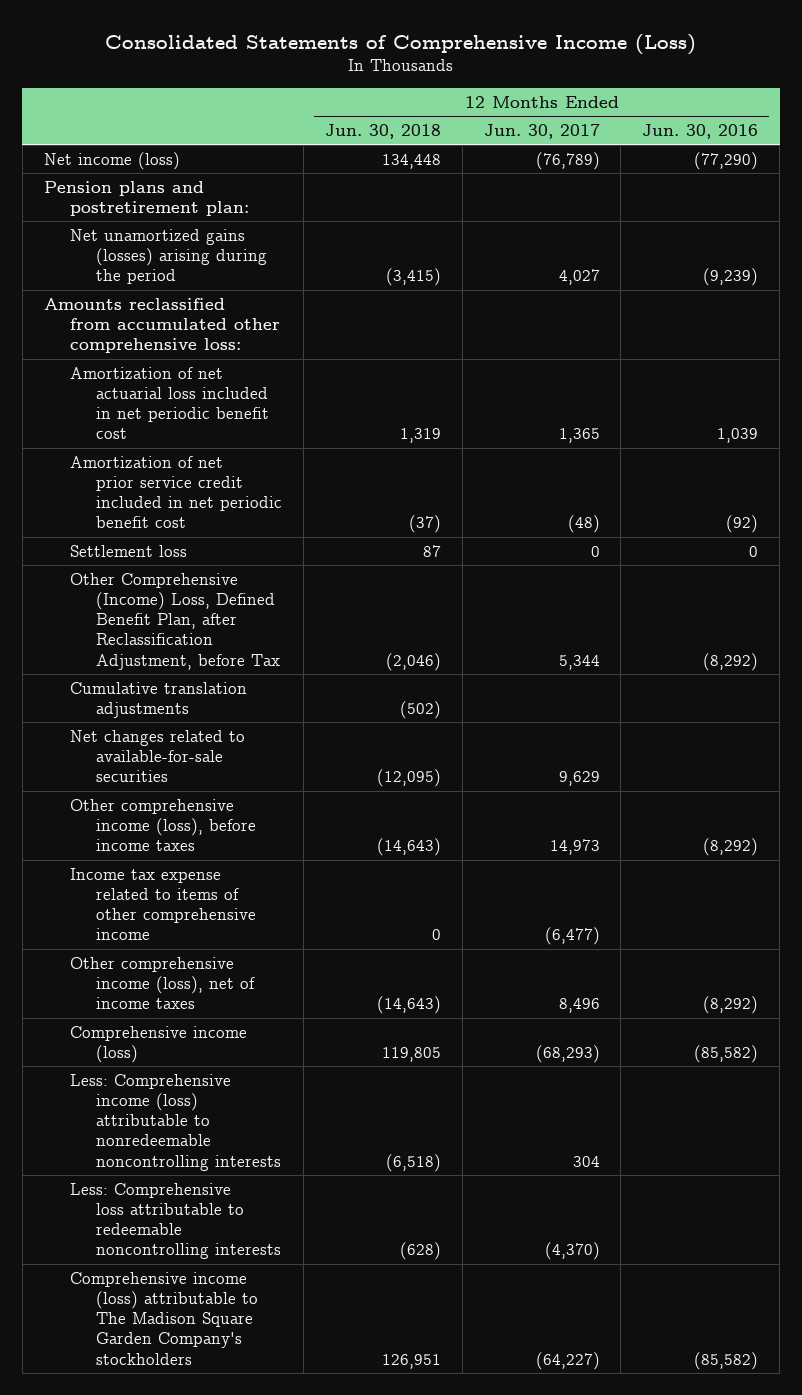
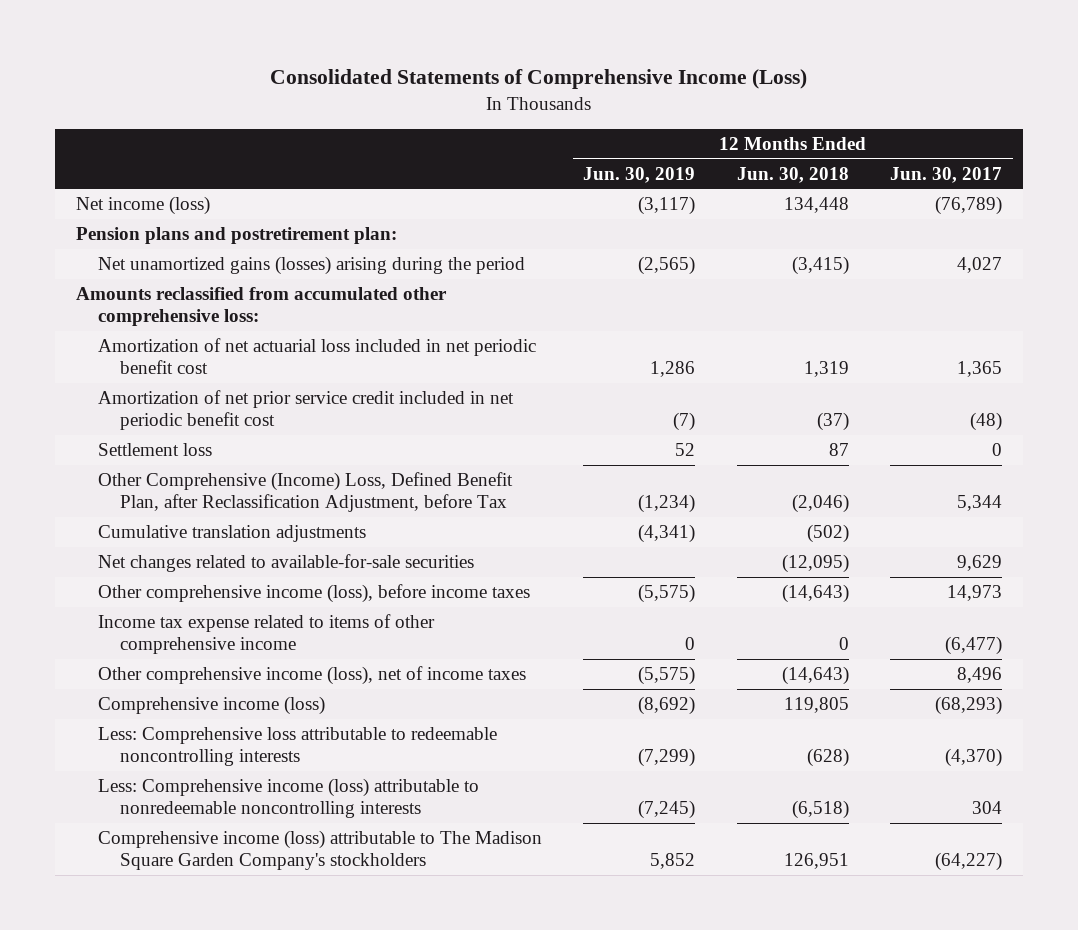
- | 12 Months Ended Jun. 30, 2018 | 12 Months Ended Jun. 30, 2017 | 12 Months Ended Jun. 30, 2016
+ | 12 Months Ended Jun. 30, 2019 | 12 Months Ended Jun. 30, 2018 | 12 Months Ended Jun. 30, 2017
moved down: Less: Comprehensive income (loss) attributable to nonredeemable noncontrolling interests | (7,245) | (6,518) | 304

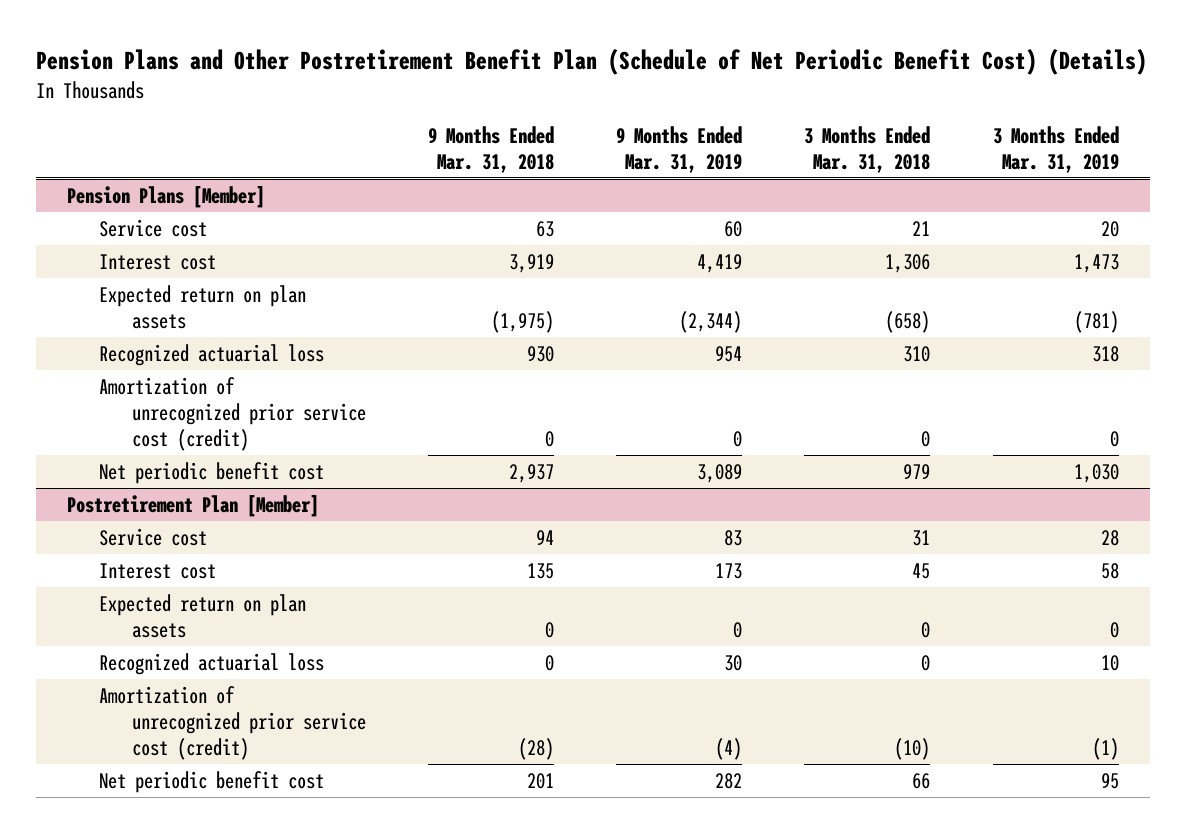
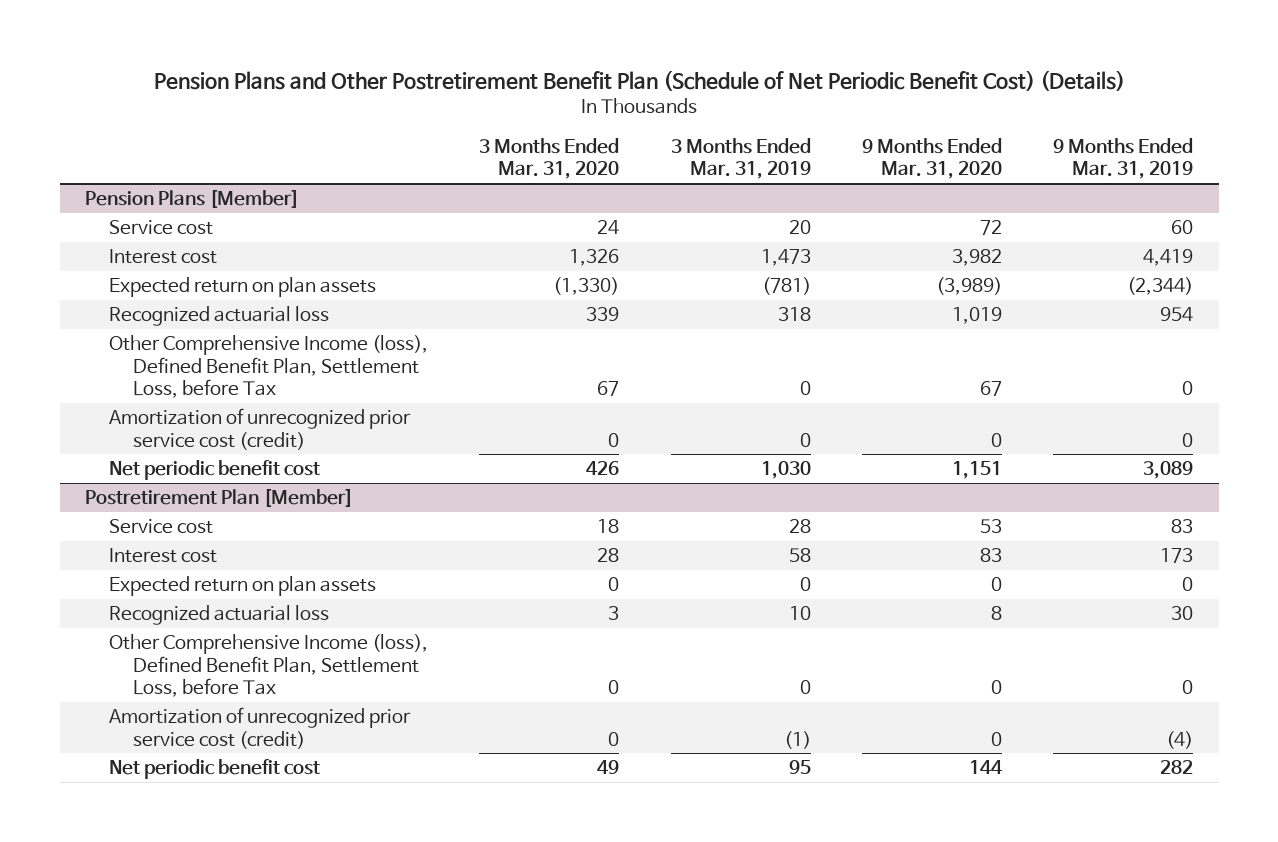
- | 9 Months Ended Mar. 31, 2018 | 9 Months Ended Mar. 31, 2019 | 3 Months Ended Mar. 31, 2018 | 3 Months Ended Mar. 31, 2019
+ | 3 Months Ended Mar. 31, 2020 | 3 Months Ended Mar. 31, 2019 | 9 Months Ended Mar. 31, 2020 | 9 Months Ended Mar. 31, 2019
@ Pension Plans [Member]
+ Other Comprehensive Income (loss), Defined Benefit Plan, Settlement Loss, before Tax | 67 | 0 | 67 | 0
@ Postretirement Plan [Member]
+ Other Comprehensive Income (loss), Defined Benefit Plan, Settlement Loss, before Tax | 0 | 0 | 0 | 0

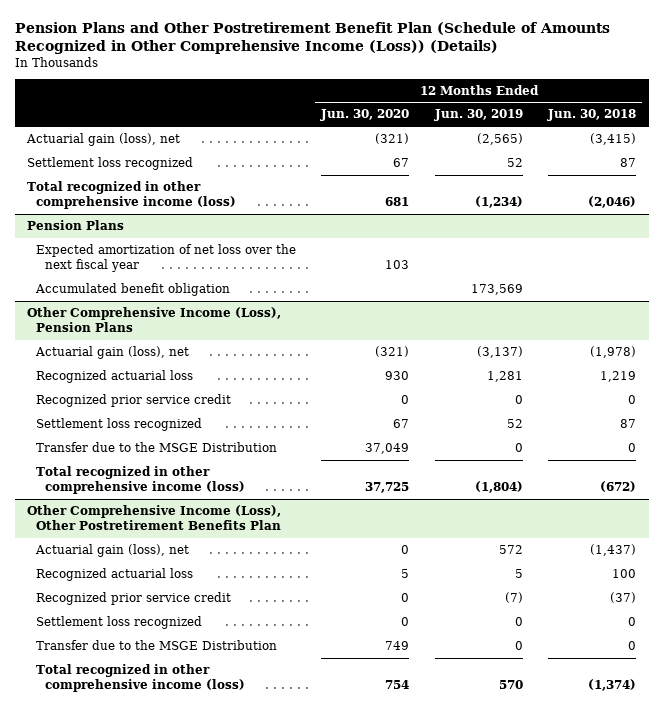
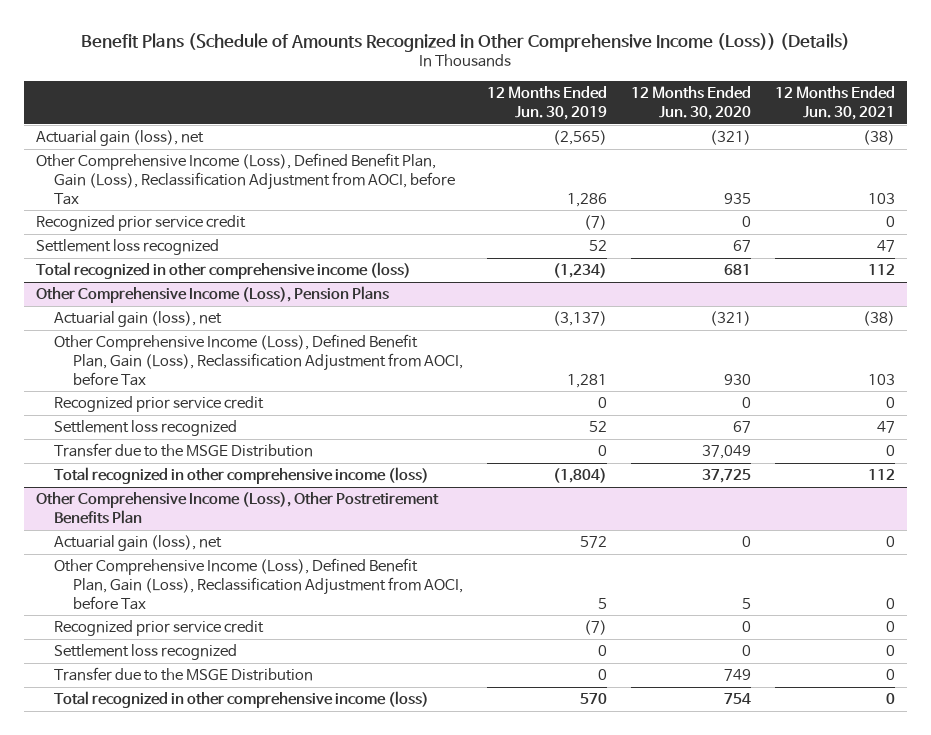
- Pension Plans and Other Postretirement Benefit Plan (Schedule of Amounts Recognized in Other Comprehensive Income (Loss)) (Details)
+ Benefit Plans (Schedule of Amounts Recognized in Other Comprehensive Income (Loss)) (Details)
- | 12 Months Ended Jun. 30, 2020 | 12 Months Ended Jun. 30, 2019 | 12 Months Ended Jun. 30, 2018
+ | 12 Months Ended Jun. 30, 2019 | 12 Months Ended Jun. 30, 2020 | 12 Months Ended Jun. 30, 2021
+ Other Comprehensive Income (Loss), Defined Benefit Plan, Gain (Loss), Reclassification Adjustment from AOCI, before Tax | 1,286 | 935 | 103
+ Recognized prior service credit | (7) | 0 | 0
- Pension Plans
- Expected amortization of net loss over the next fiscal year | 103 | |
- Accumulated benefit obligation | | 173,569 |
@ Other Comprehensive Income (Loss), Pension Plans
- Recognized actuarial loss | 930 | 1,281 | 1,219
+ Other Comprehensive Income (Loss), Defined Benefit Plan, Gain (Loss), Reclassification Adjustment from AOCI, before Tax | 1,281 | 930 | 103
@ Other Comprehensive Income (Loss), Other Postretirement Benefits Plan
- Recognized actuarial loss | 5 | 5 | 100
+ Other Comprehensive Income (Loss), Defined Benefit Plan, Gain (Loss), Reclassification Adjustment from AOCI, before Tax | 5 | 5 | 0

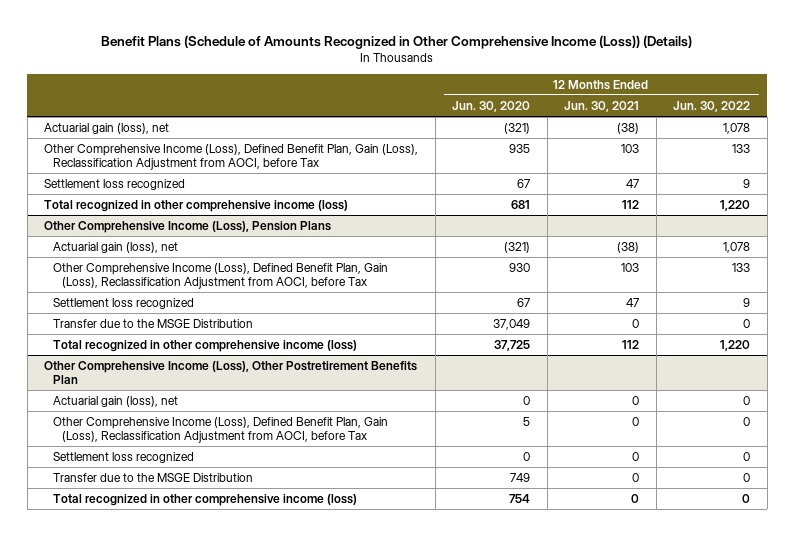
- | 12 Months Ended Jun. 30, 2019 | 12 Months Ended Jun. 30, 2020 | 12 Months Ended Jun. 30, 2021
+ | 12 Months Ended Jun. 30, 2020 | 12 Months Ended Jun. 30, 2021 | 12 Months Ended Jun. 30, 2022
- Recognized prior service credit | (7) | 0 | 0
@ Other Comprehensive Income (Loss), Pension Plans
- Recognized prior service credit | 0 | 0 | 0
@ Other Comprehensive Income (Loss), Other Postretirement Benefits Plan
- Recognized prior service credit | (7) | 0 | 0

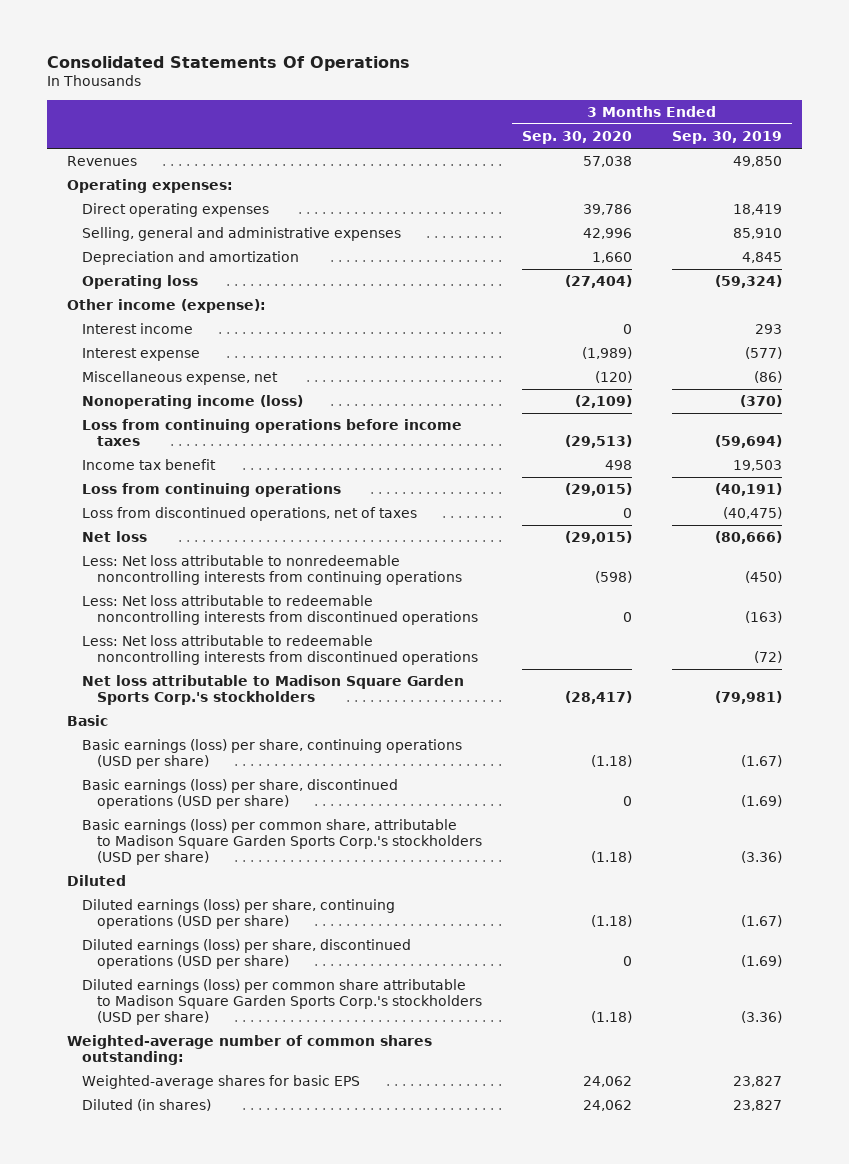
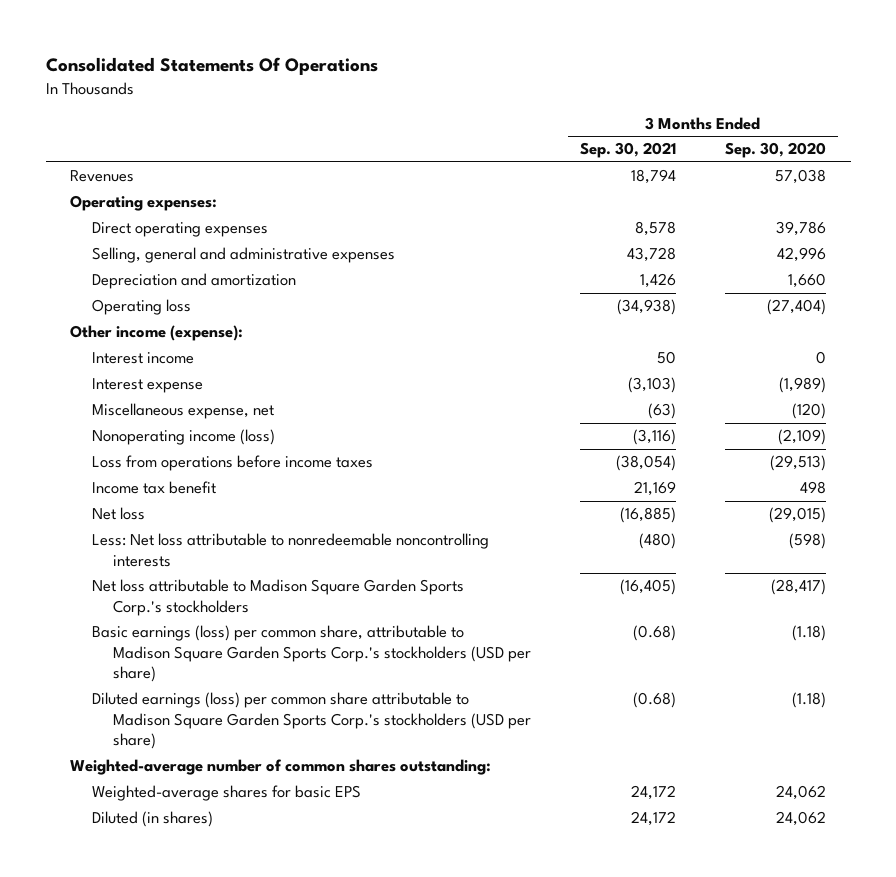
- | 3 Months Ended Sep. 30, 2020 | 3 Months Ended Sep. 30, 2019
+ | 3 Months Ended Sep. 30, 2021 | 3 Months Ended Sep. 30, 2020
- Loss from continuing operations before income taxes | (29,513) | (59,694)
+ Loss from operations before income taxes | (38,054) | (29,513)
- Loss from continuing operations | (29,015) | (40,191)
- Loss from discontinued operations, net of taxes | 0 | (40,475)
- Less: Net loss attributable to nonredeemable noncontrolling interests from continuing operations | (598) | (450)
- Less: Net loss attributable to redeemable noncontrolling interests from discontinued operations | 0 | (163)
- Less: Net loss attributable to redeemable noncontrolling interests from discontinued operations | | (72)
+ Less: Net loss attributable to nonredeemable noncontrolling interests | (480) | (598)
- Basic
- Basic earnings (loss) per share, continuing operations (USD per share) | (1.18) | (1.67)
- Basic earnings (loss) per share, discontinued operations (USD per share) | 0 | (1.69)
- Diluted
- Diluted earnings (loss) per share, continuing operations (USD per share) | (1.18) | (1.67)
- Diluted earnings (loss) per share, discontinued operations (USD per share) | 0 | (1.69)

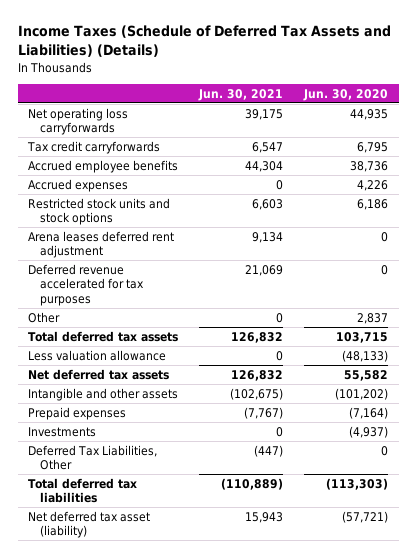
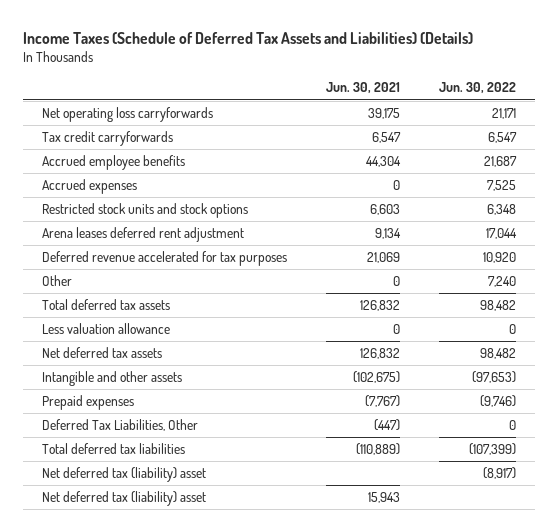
- | Jun. 30, 2021 | Jun. 30, 2020
+ | Jun. 30, 2021 | Jun. 30, 2022
- Investments | 0 | (4,937)
- Net deferred tax asset (liability) | 15,943 | (57,721)
+ Net deferred tax (liability) asset | | (8,917)
+ Net deferred tax (liability) asset | 15,943 |

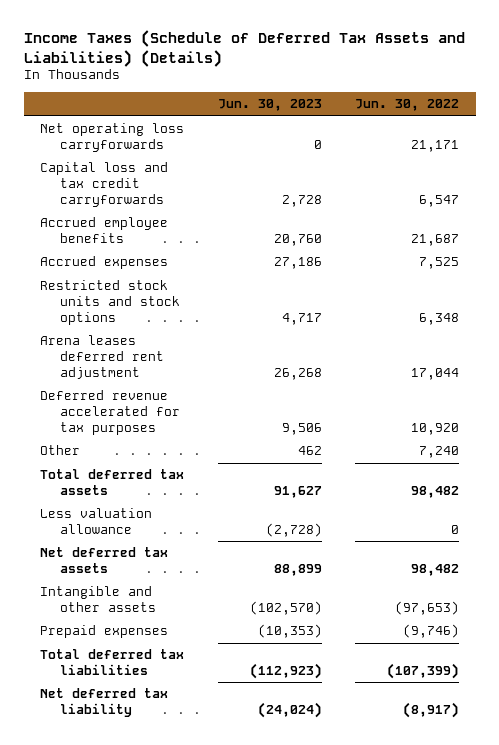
- | Jun. 30, 2021 | Jun. 30, 2022
+ | Jun. 30, 2023 | Jun. 30, 2022
- Tax credit carryforwards | 6,547 | 6,547
+ Capital loss and tax credit carryforwards | 2,728 | 6,547
- Deferred Tax Liabilities, Other | (447) | 0
- Net deferred tax (liability) asset | | (8,917)
- Net deferred tax (liability) asset | 15,943 |
+ Net deferred tax liability | (24,024) | (8,917)

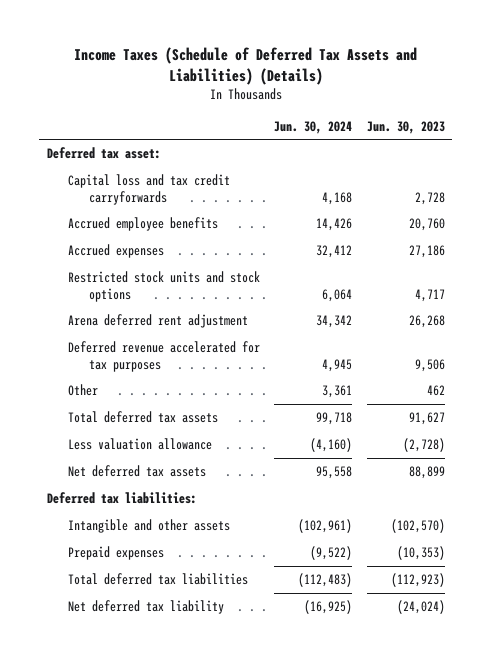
- | Jun. 30, 2023 | Jun. 30, 2022
+ | Jun. 30, 2024 | Jun. 30, 2023
- Net operating loss carryforwards | 0 | 21,171
+ Deferred tax asset:
- Arena leases deferred rent adjustment | 26,268 | 17,044
+ Arena deferred rent adjustment | 34,342 | 26,268
+ Deferred tax liabilities:

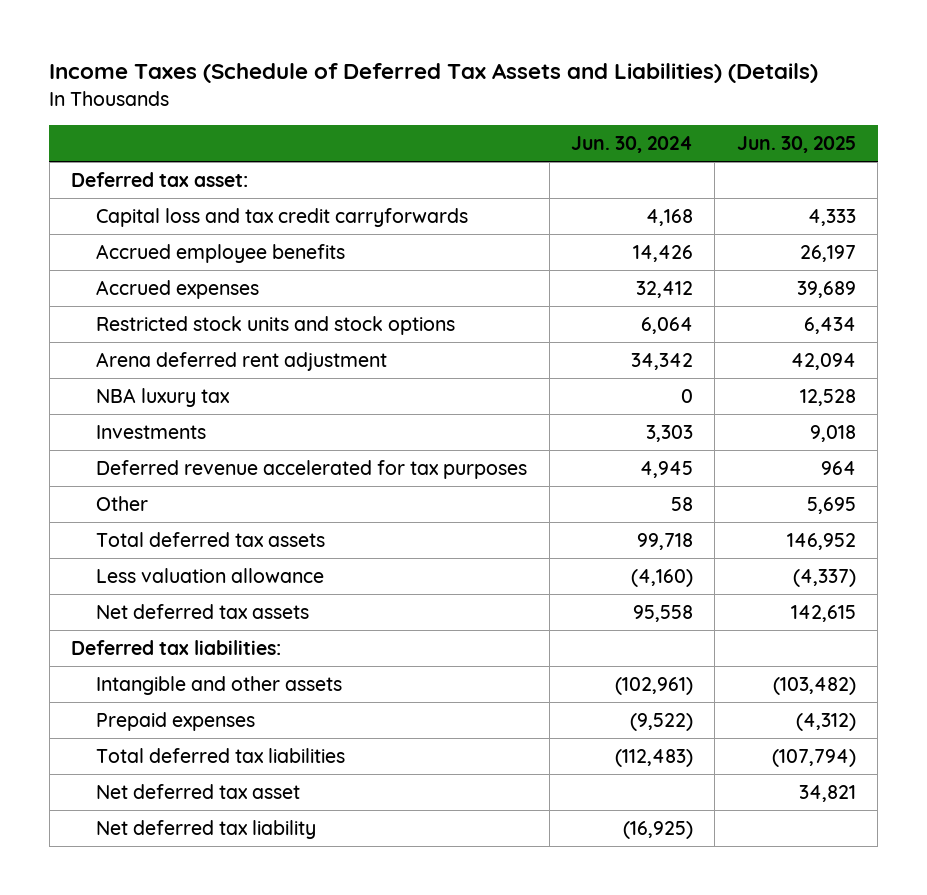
- | Jun. 30, 2024 | Jun. 30, 2023
+ | Jun. 30, 2024 | Jun. 30, 2025
+ NBA luxury tax | 0 | 12,528
+ Investments | 3,303 | 9,018
- Other | 3,361 | 462
+ Other | 58 | 5,695
+ Net deferred tax asset | | 34,821

